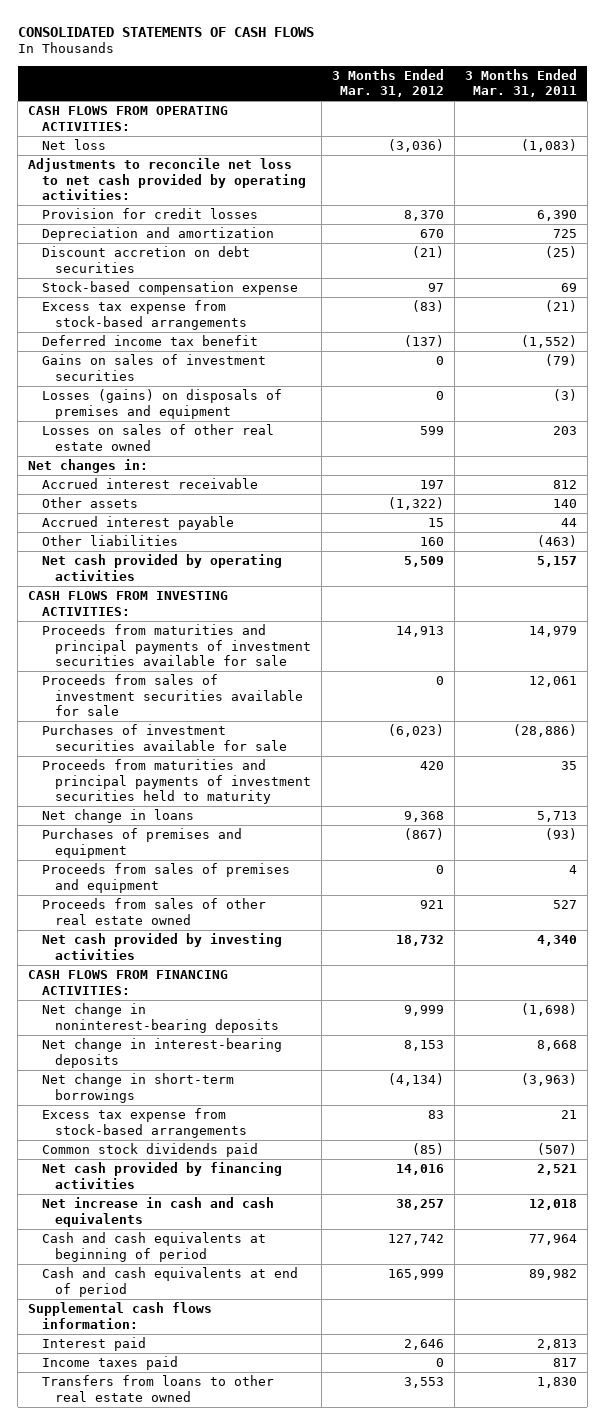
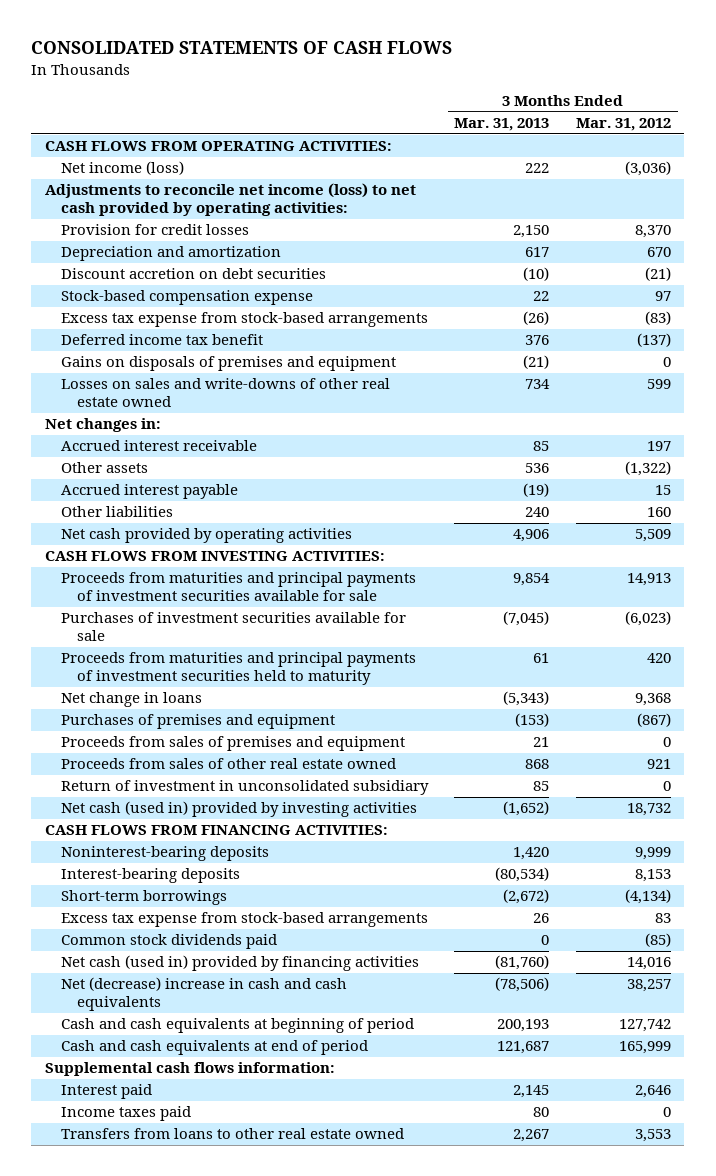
- | 3 Months Ended Mar. 31, 2012 | 3 Months Ended Mar. 31, 2011
+ | 3 Months Ended Mar. 31, 2013 | 3 Months Ended Mar. 31, 2012
- Net loss | (3,036) | (1,083)
- Adjustments to reconcile net loss to net cash provided by operating activities:
+ Net income (loss) | 222 | (3,036)
+ Adjustments to reconcile net income (loss) to net cash provided by operating activities:
- Gains on sales of investment securities | 0 | (79)
- Losses (gains) on disposals of premises and equipment | 0 | (3)
- Losses on sales of other real estate owned | 599 | 203
+ Gains on disposals of premises and equipment | (21) | 0
+ Losses on sales and write-downs of other real estate owned | 734 | 599
- Proceeds from sales of investment securities available for sale | 0 | 12,061
- Net cash provided by investing activities | 18,732 | 4,340
+ Return of investment in unconsolidated subsidiary | 85 | 0
+ Net cash (used in) provided by investing activities | (1,652) | 18,732
- Net change in noninterest-bearing deposits | 9,999 | (1,698)
- Net change in interest-bearing deposits | 8,153 | 8,668
- Net change in short-term borrowings | (4,134) | (3,963)
+ Noninterest-bearing deposits | 1,420 | 9,999
+ Interest-bearing deposits | (80,534) | 8,153
+ Short-term borrowings | (2,672) | (4,134)
- Net cash provided by financing activities | 14,016 | 2,521
- Net increase in cash and cash equivalents | 38,257 | 12,018
+ Net cash (used in) provided by financing activities | (81,760) | 14,016
+ Net (decrease) increase in cash and cash equivalents | (78,506) | 38,257

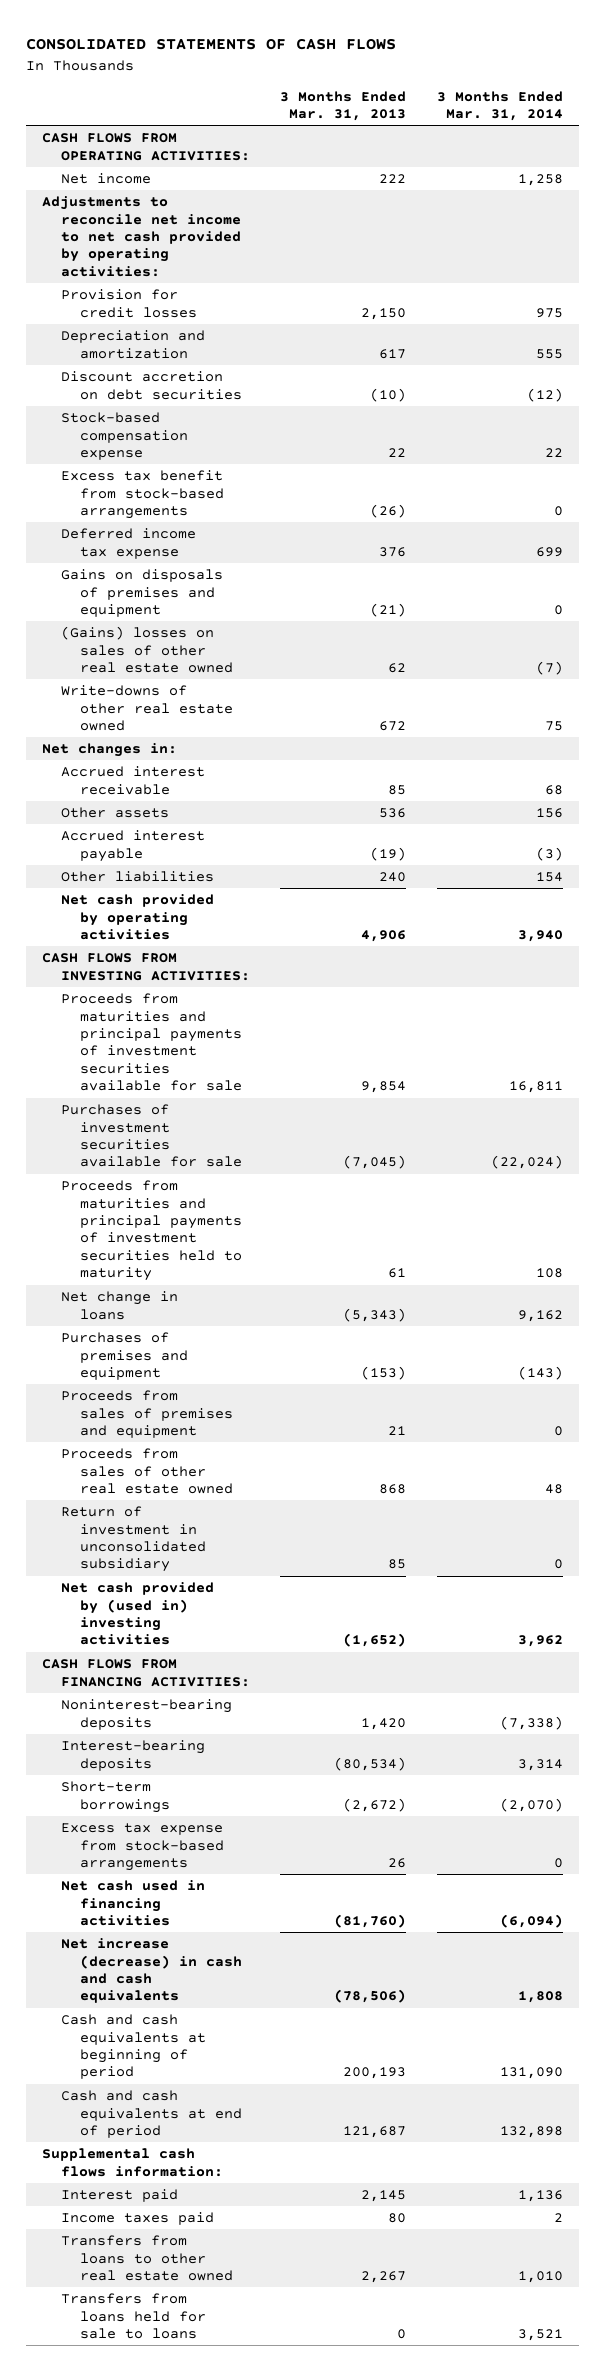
- | 3 Months Ended Mar. 31, 2013 | 3 Months Ended Mar. 31, 2012
+ | 3 Months Ended Mar. 31, 2013 | 3 Months Ended Mar. 31, 2014
- Net income (loss) | 222 | (3,036)
- Adjustments to reconcile net income (loss) to net cash provided by operating activities:
+ Net income | 222 | 1,258
+ Adjustments to reconcile net income to net cash provided by operating activities:
- Excess tax expense from stock-based arrangements | (26) | (83)
- Deferred income tax benefit | 376 | (137)
+ Excess tax benefit from stock-based arrangements | (26) | 0
+ Deferred income tax expense | 376 | 699
- Losses on sales and write-downs of other real estate owned | 734 | 599
+ (Gains) losses on sales of other real estate owned | 62 | (7)
+ Write-downs of other real estate owned | 672 | 75
- Net cash (used in) provided by investing activities | (1,652) | 18,732
+ Net cash provided by (used in) investing activities | (1,652) | 3,962
- Common stock dividends paid | 0 | (85)
- Net cash (used in) provided by financing activities | (81,760) | 14,016
- Net (decrease) increase in cash and cash equivalents | (78,506) | 38,257
+ Net cash used in financing activities | (81,760) | (6,094)
+ Net increase (decrease) in cash and cash equivalents | (78,506) | 1,808
+ Transfers from loans held for sale to loans | 0 | 3,521

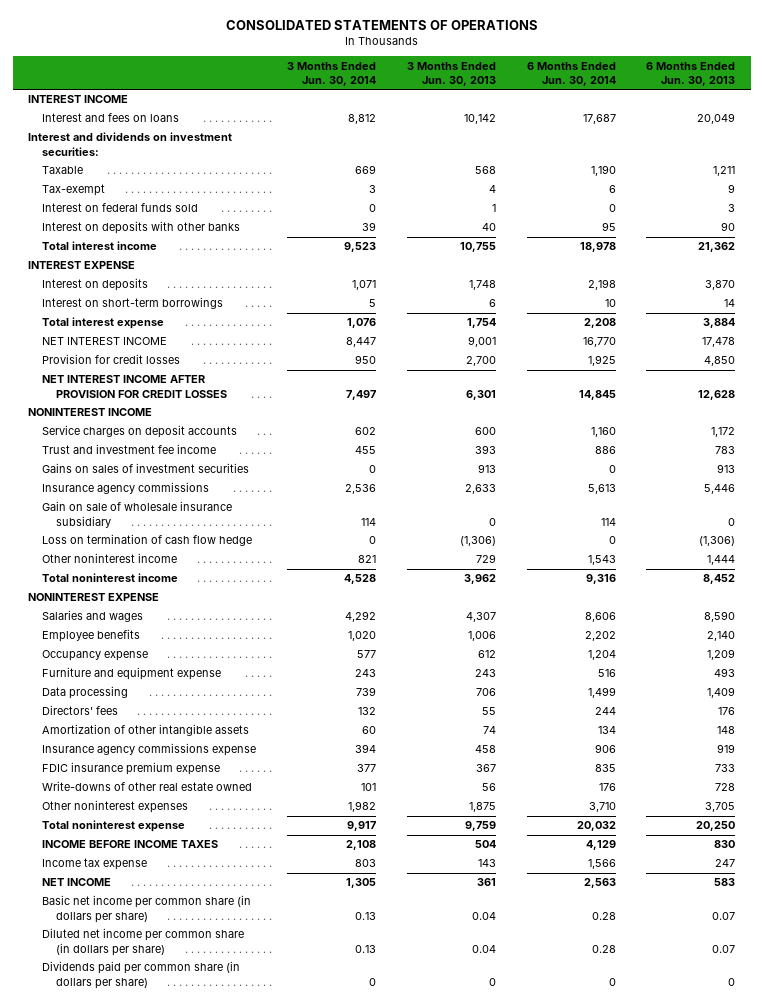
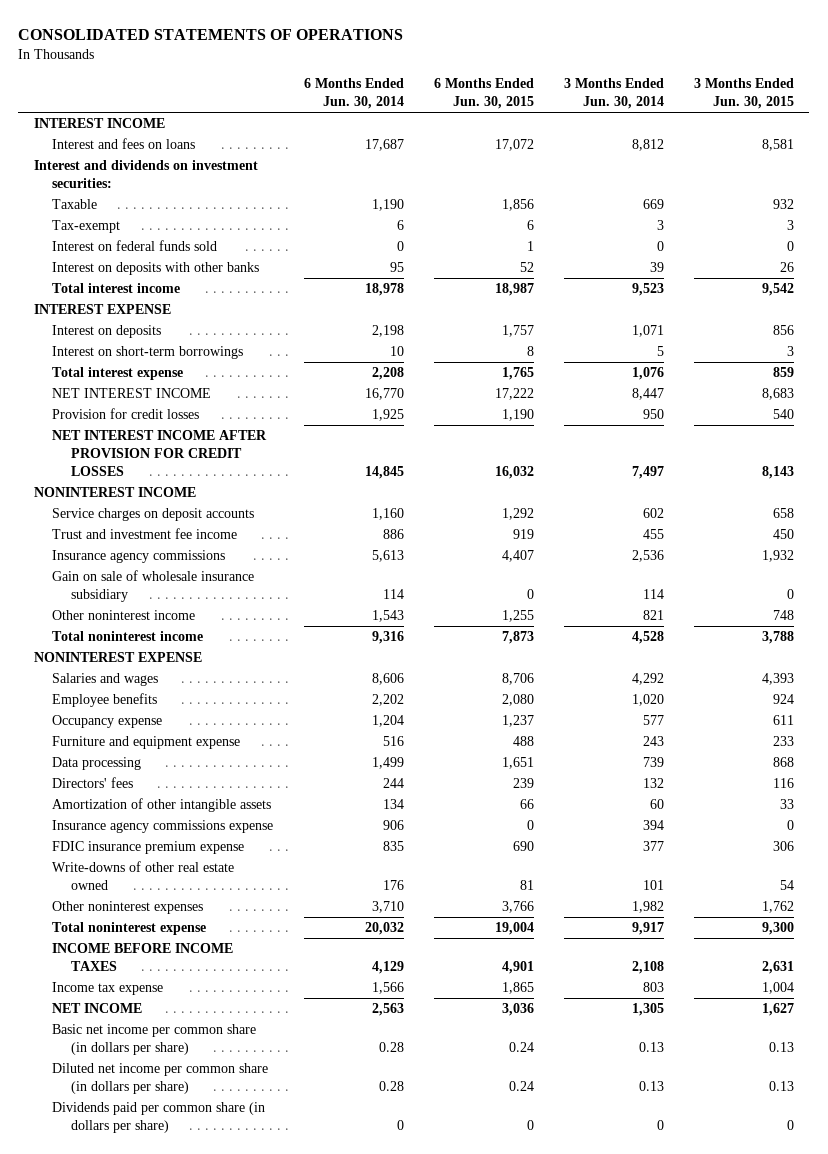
- | 3 Months Ended Jun. 30, 2014 | 3 Months Ended Jun. 30, 2013 | 6 Months Ended Jun. 30, 2014 | 6 Months Ended Jun. 30, 2013
+ | 6 Months Ended Jun. 30, 2014 | 6 Months Ended Jun. 30, 2015 | 3 Months Ended Jun. 30, 2014 | 3 Months Ended Jun. 30, 2015
- Gains on sales of investment securities | 0 | 913 | 0 | 913
- Loss on termination of cash flow hedge | 0 | (1,306) | 0 | (1,306)

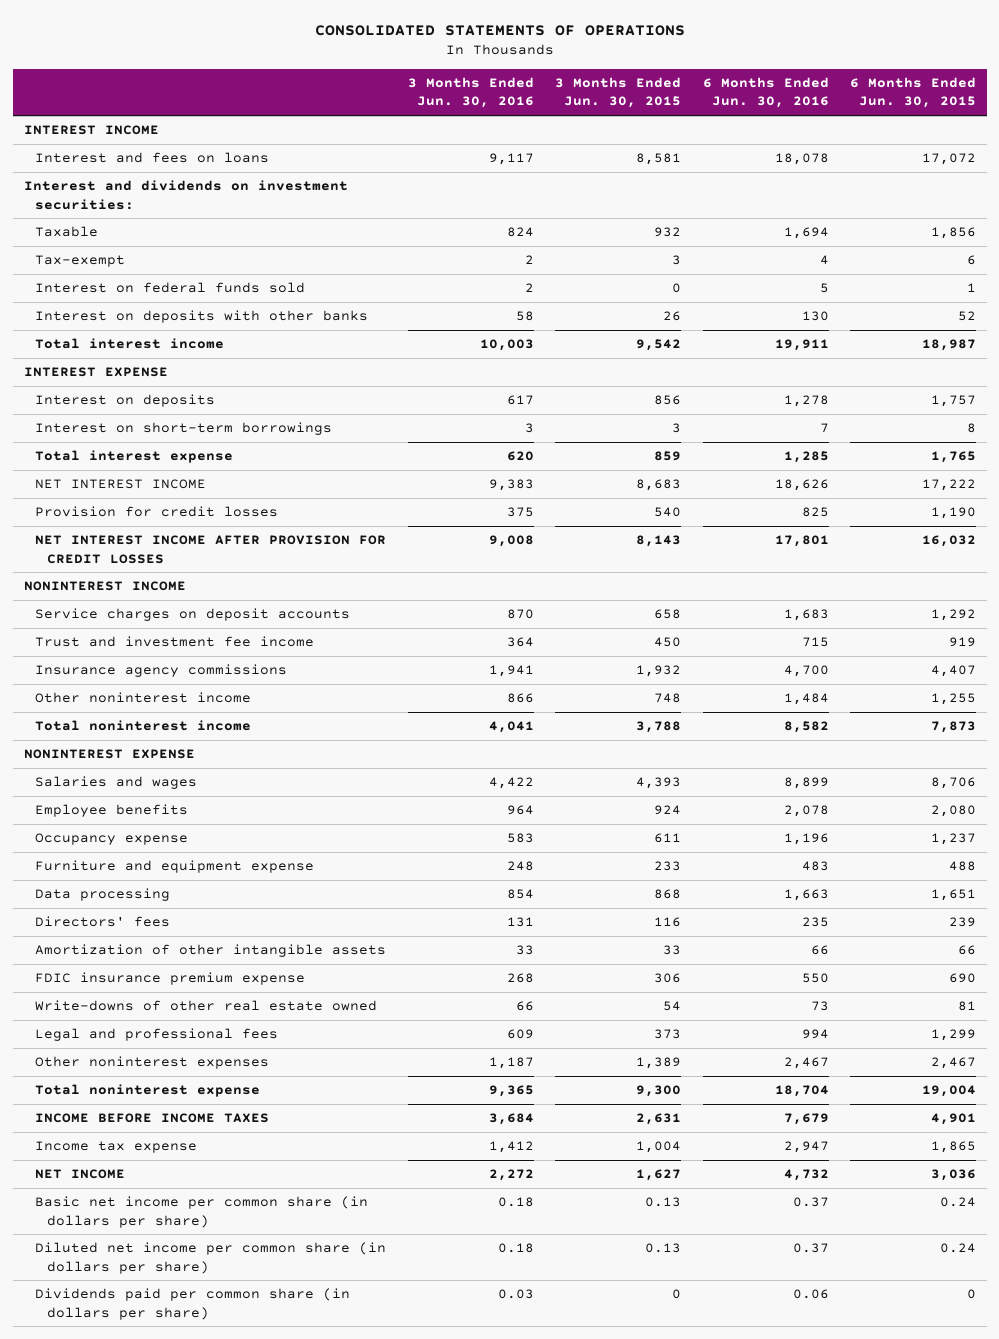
- | 6 Months Ended Jun. 30, 2014 | 6 Months Ended Jun. 30, 2015 | 3 Months Ended Jun. 30, 2014 | 3 Months Ended Jun. 30, 2015
+ | 3 Months Ended Jun. 30, 2016 | 3 Months Ended Jun. 30, 2015 | 6 Months Ended Jun. 30, 2016 | 6 Months Ended Jun. 30, 2015
- Gain on sale of wholesale insurance subsidiary | 114 | 0 | 114 | 0
- Insurance agency commissions expense | 906 | 0 | 394 | 0
- Other noninterest expenses | 3,710 | 3,766 | 1,982 | 1,762
+ Legal and professional fees | 609 | 373 | 994 | 1,299
+ Other noninterest expenses | 1,187 | 1,389 | 2,467 | 2,467

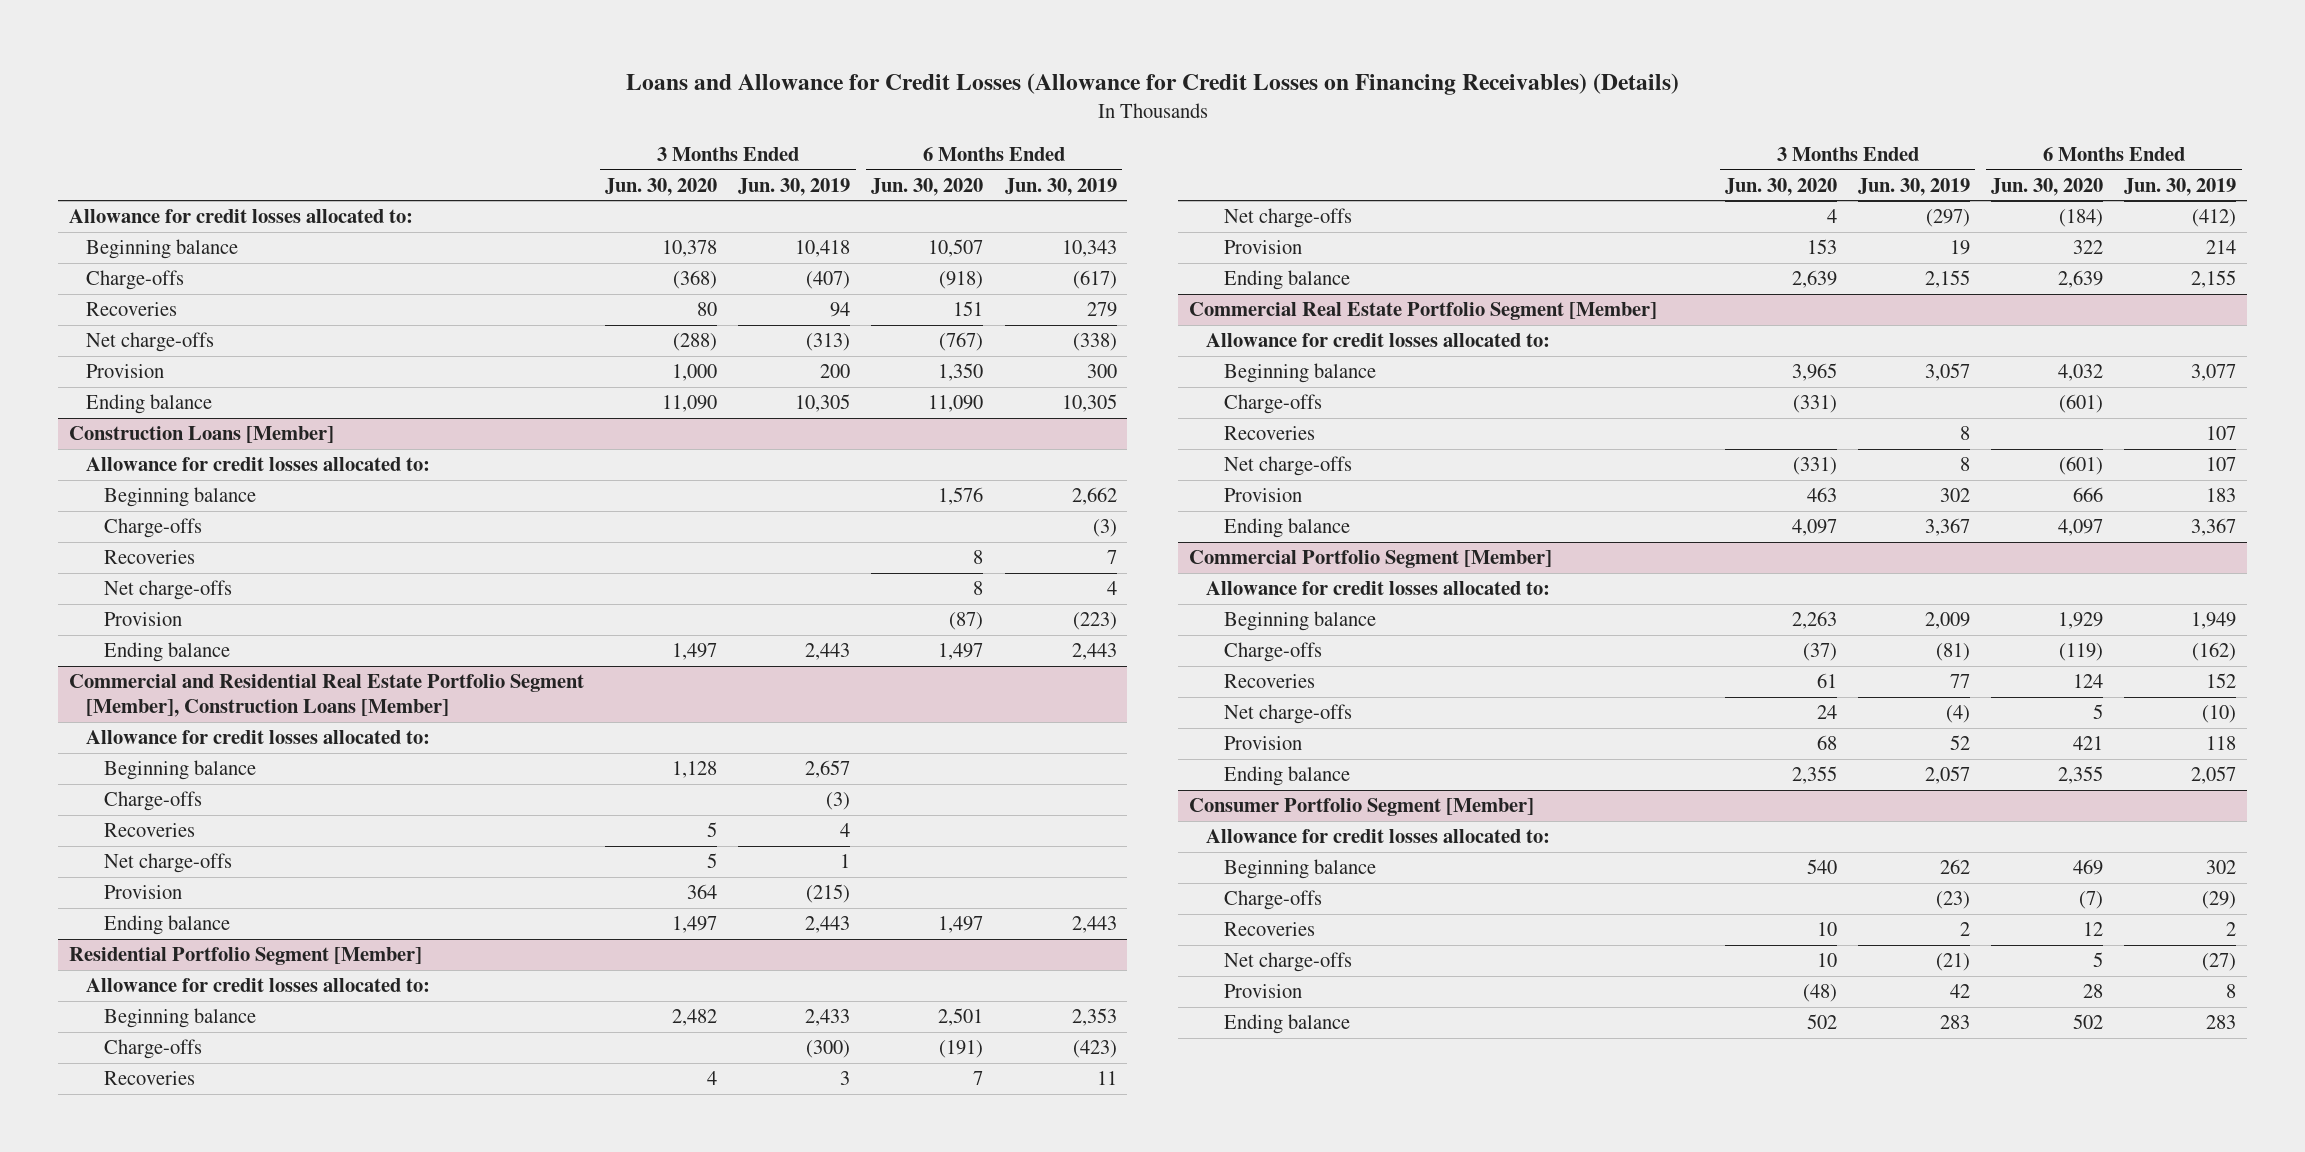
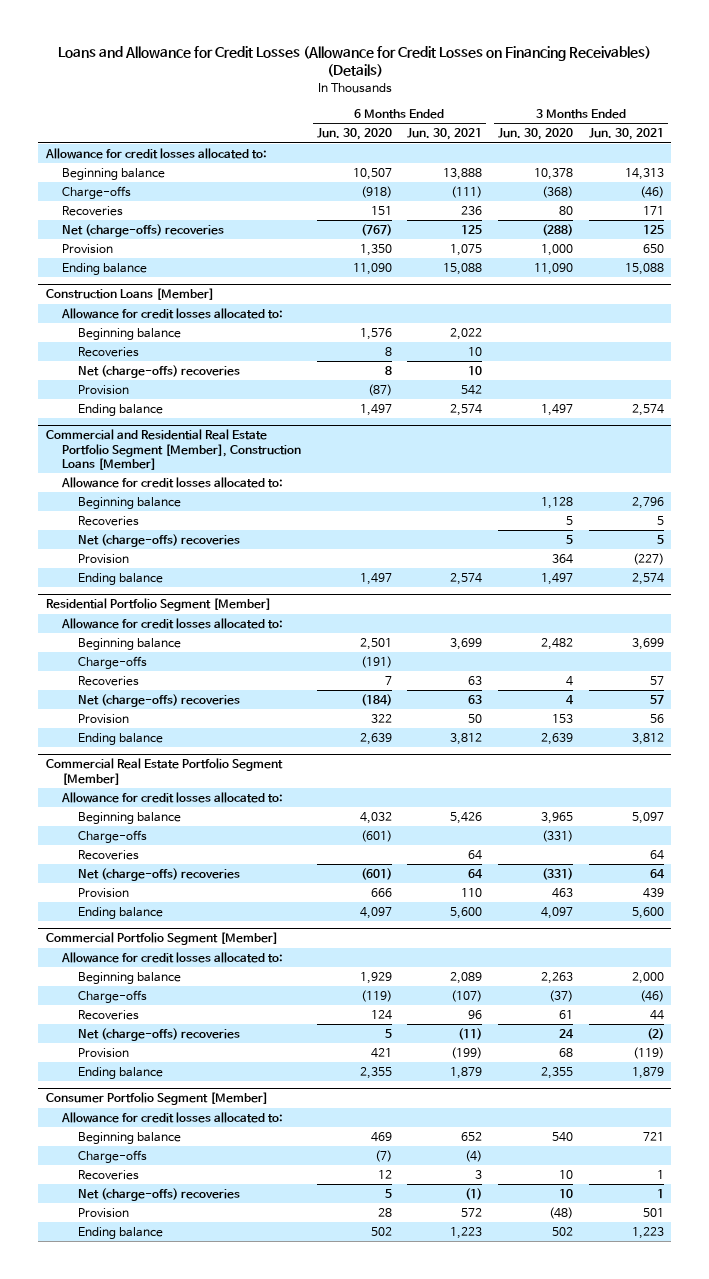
- | 3 Months Ended Jun. 30, 2020 | 3 Months Ended Jun. 30, 2019 | 6 Months Ended Jun. 30, 2020 | 6 Months Ended Jun. 30, 2019
+ | 6 Months Ended Jun. 30, 2020 | 6 Months Ended Jun. 30, 2021 | 3 Months Ended Jun. 30, 2020 | 3 Months Ended Jun. 30, 2021
- Net charge-offs | (288) | (313) | (767) | (338)
+ Net (charge-offs) recoveries | (767) | 125 | (288) | 125
@ Construction Loans [Member]
- Charge-offs | | | | (3)
- Net charge-offs | | | 8 | 4
+ Net (charge-offs) recoveries | 8 | 10 | |
@ Commercial and Residential Real Estate Portfolio Segment [Member], Construction Loans [Member]
- Charge-offs | | (3) | |
- Net charge-offs | 5 | 1 | |
+ Net (charge-offs) recoveries | | | 5 | 5
@ Residential Portfolio Segment [Member]
- Net charge-offs | 4 | (297) | (184) | (412)
+ Net (charge-offs) recoveries | (184) | 63 | 4 | 57
@ Commercial Real Estate Portfolio Segment [Member]
- Net charge-offs | (331) | 8 | (601) | 107
+ Net (charge-offs) recoveries | (601) | 64 | (331) | 64
@ Commercial Portfolio Segment [Member]
- Net charge-offs | 24 | (4) | 5 | (10)
+ Net (charge-offs) recoveries | 5 | (11) | 24 | (2)
@ Consumer Portfolio Segment [Member]
- Net charge-offs | 10 | (21) | 5 | (27)
+ Net (charge-offs) recoveries | 5 | (1) | 10 | 1

